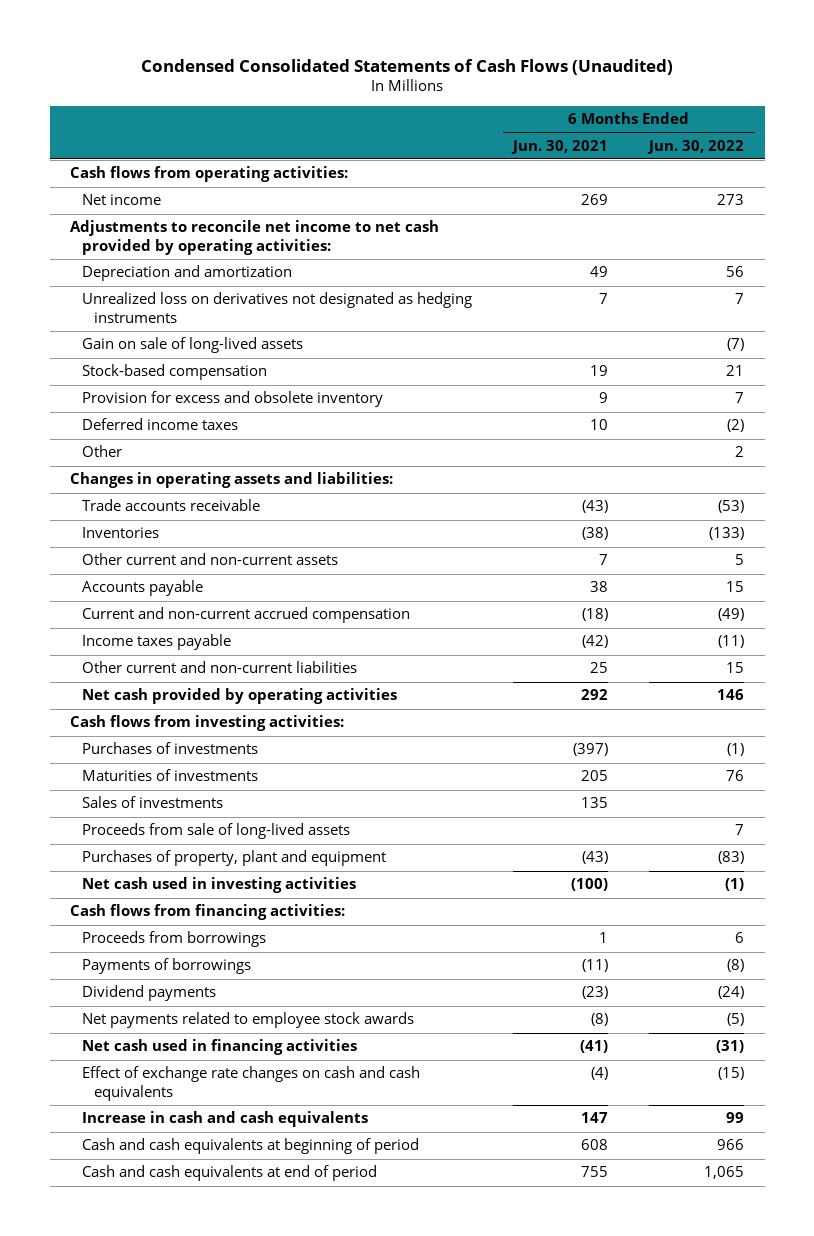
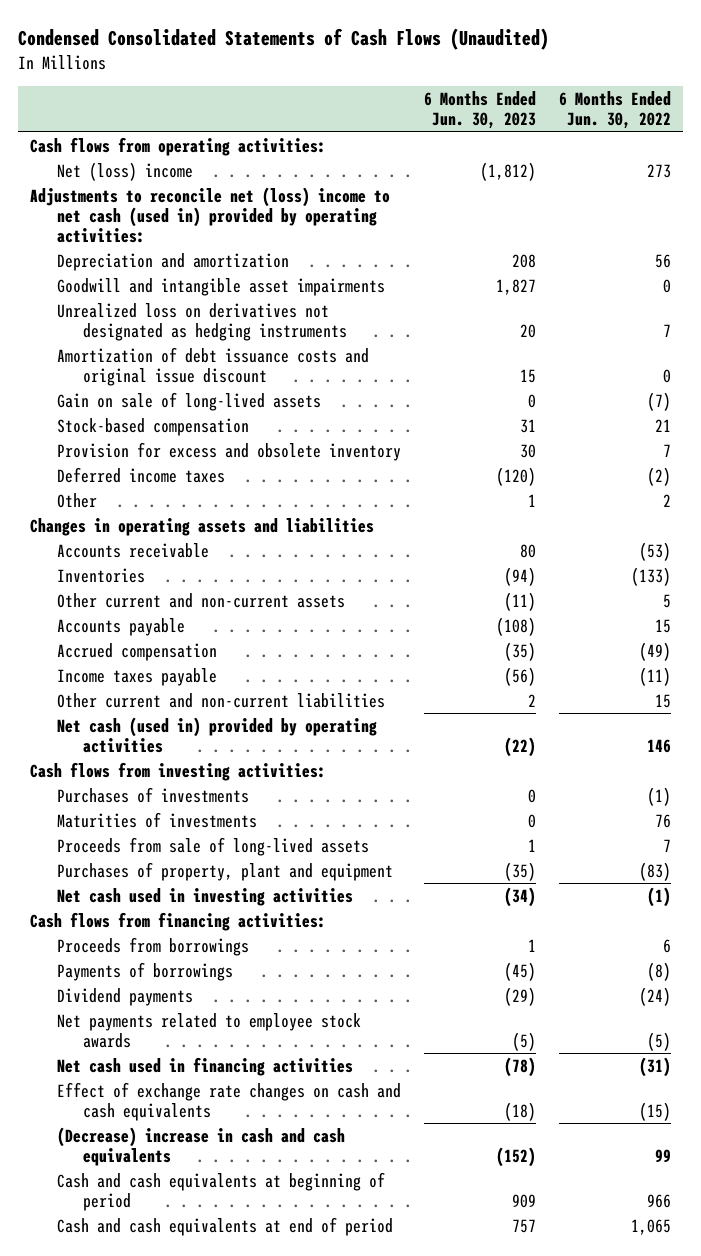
- | 6 Months Ended Jun. 30, 2021 | 6 Months Ended Jun. 30, 2022
+ | 6 Months Ended Jun. 30, 2023 | 6 Months Ended Jun. 30, 2022
- Net income | 269 | 273
- Adjustments to reconcile net income to net cash provided by operating activities:
+ Net (loss) income | (1,812) | 273
+ Adjustments to reconcile net (loss) income to net cash (used in) provided by operating activities:
+ Goodwill and intangible asset impairments | 1,827 | 0
+ Amortization of debt issuance costs and original issue discount | 15 | 0
- Changes in operating assets and liabilities:
- Trade accounts receivable | (43) | (53)
+ Changes in operating assets and liabilities
+ Accounts receivable | 80 | (53)
- Current and non-current accrued compensation | (18) | (49)
+ Accrued compensation | (35) | (49)
- Net cash provided by operating activities | 292 | 146
+ Net cash (used in) provided by operating activities | (22) | 146
- Sales of investments | 135 |
- Increase in cash and cash equivalents | 147 | 99
+ (Decrease) increase in cash and cash equivalents | (152) | 99

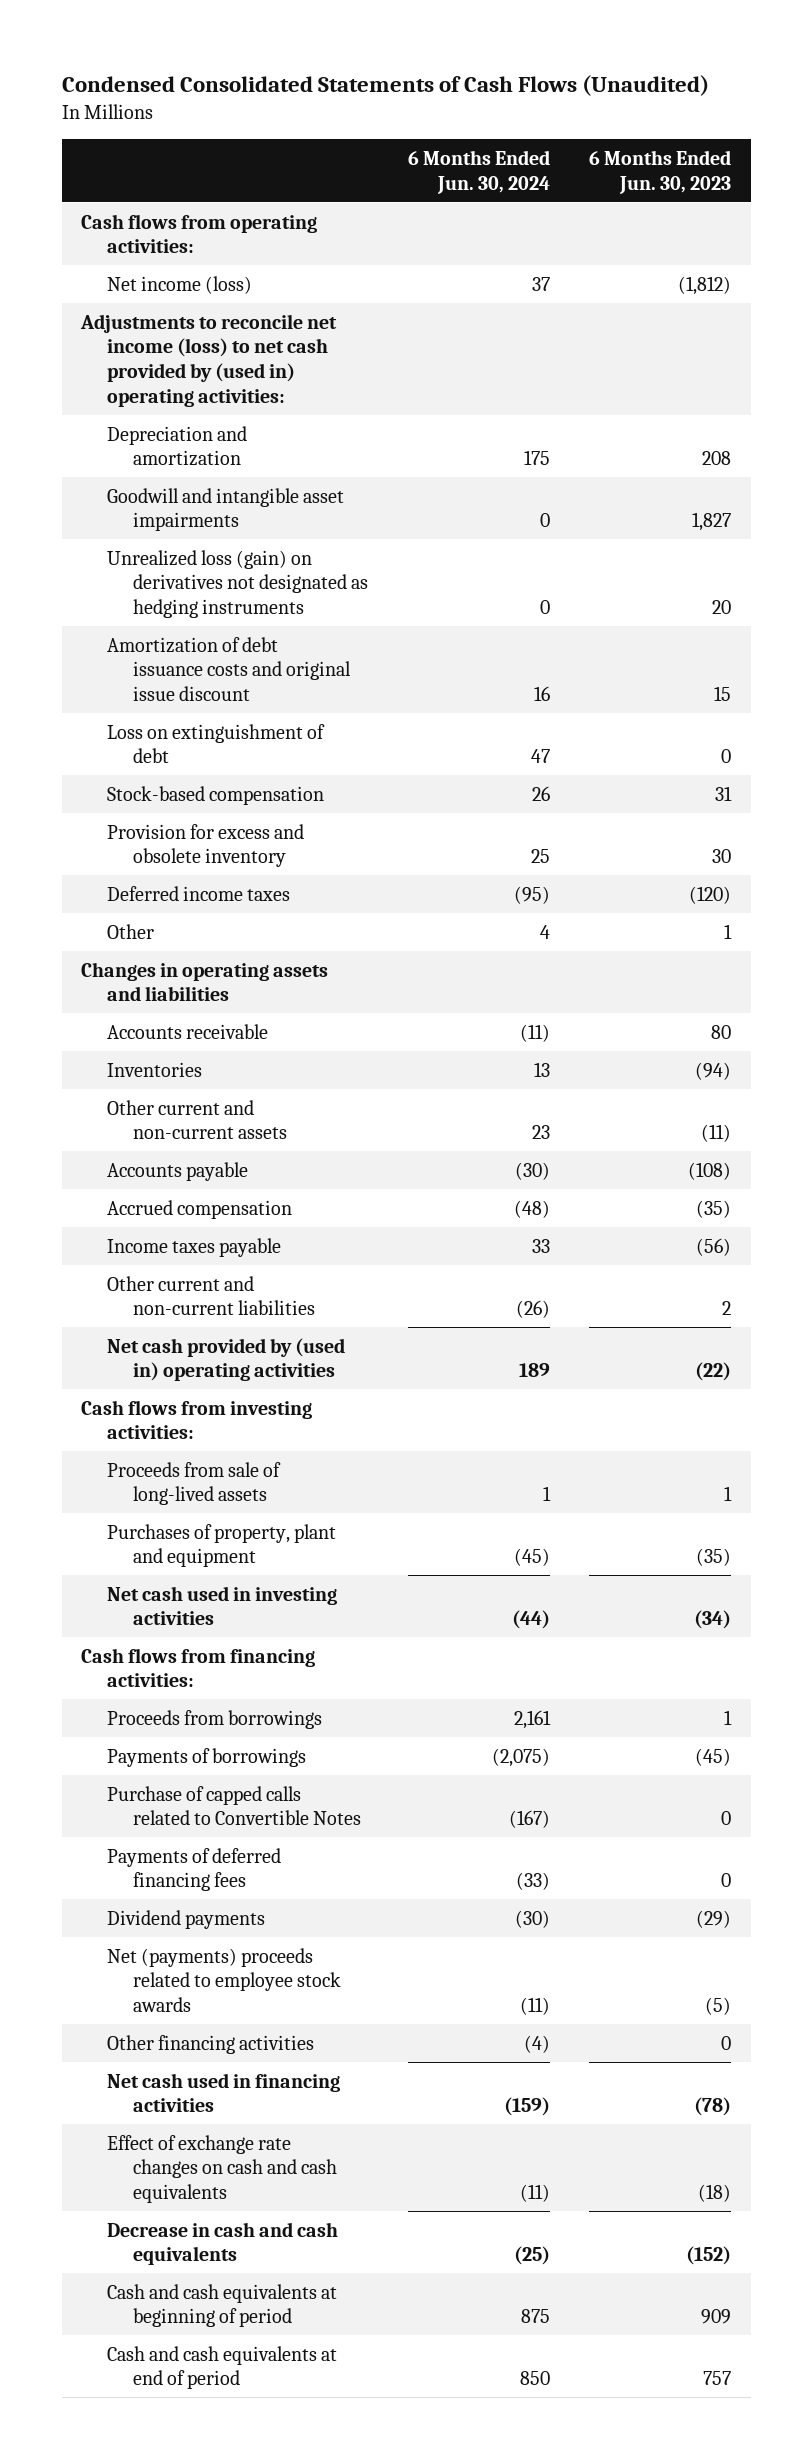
- | 6 Months Ended Jun. 30, 2023 | 6 Months Ended Jun. 30, 2022
+ | 6 Months Ended Jun. 30, 2024 | 6 Months Ended Jun. 30, 2023
- Net (loss) income | (1,812) | 273
- Adjustments to reconcile net (loss) income to net cash (used in) provided by operating activities:
+ Net income (loss) | 37 | (1,812)
+ Adjustments to reconcile net income (loss) to net cash provided by (used in) operating activities:
- Unrealized loss on derivatives not designated as hedging instruments | 20 | 7
+ Unrealized loss (gain) on derivatives not designated as hedging instruments | 0 | 20
- Gain on sale of long-lived assets | 0 | (7)
+ Loss on extinguishment of debt | 47 | 0
- Net cash (used in) provided by operating activities | (22) | 146
+ Net cash provided by (used in) operating activities | 189 | (22)
- Purchases of investments | 0 | (1)
- Maturities of investments | 0 | 76
+ Purchase of capped calls related to Convertible Notes | (167) | 0
+ Payments of deferred financing fees | (33) | 0
- Net payments related to employee stock awards | (5) | (5)
+ Net (payments) proceeds related to employee stock awards | (11) | (5)
+ Other financing activities | (4) | 0
- (Decrease) increase in cash and cash equivalents | (152) | 99
+ Decrease in cash and cash equivalents | (25) | (152)

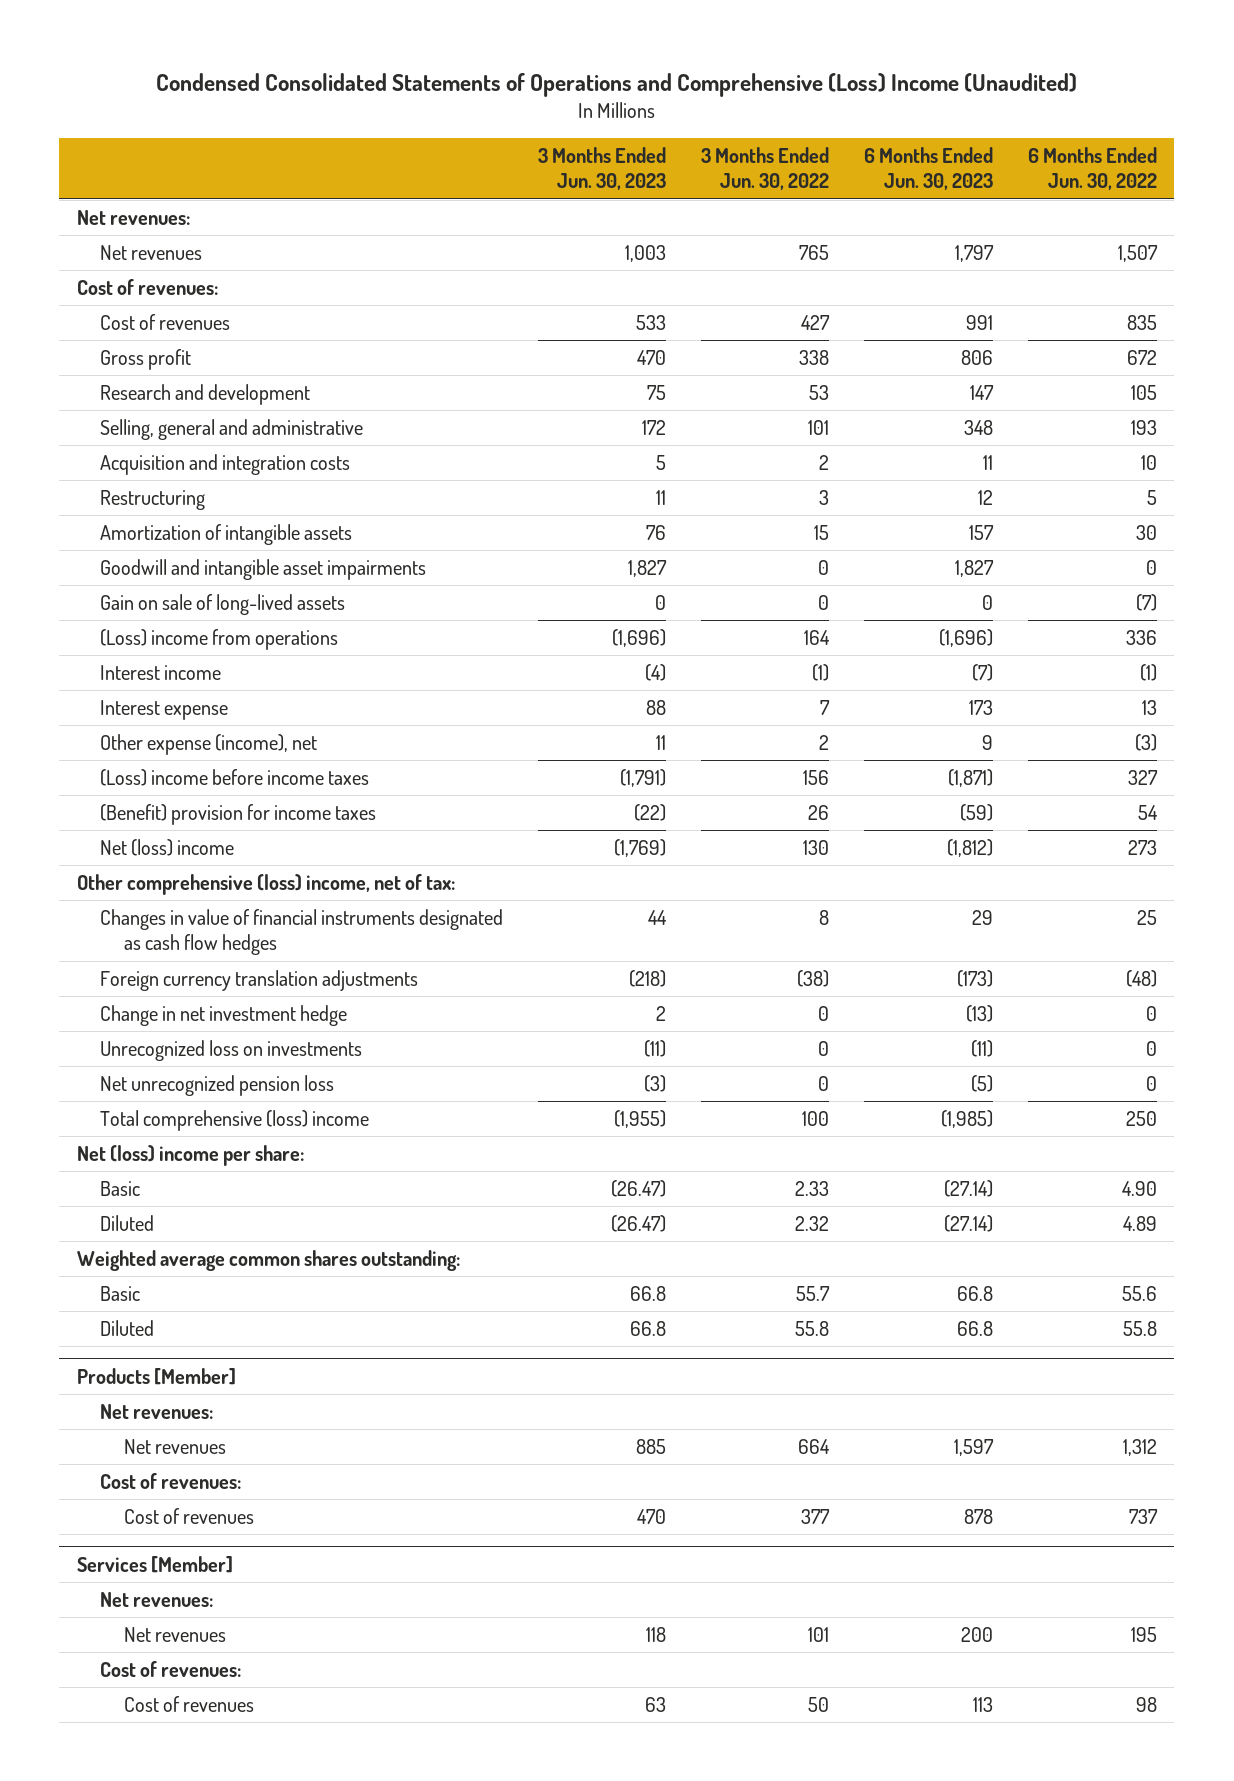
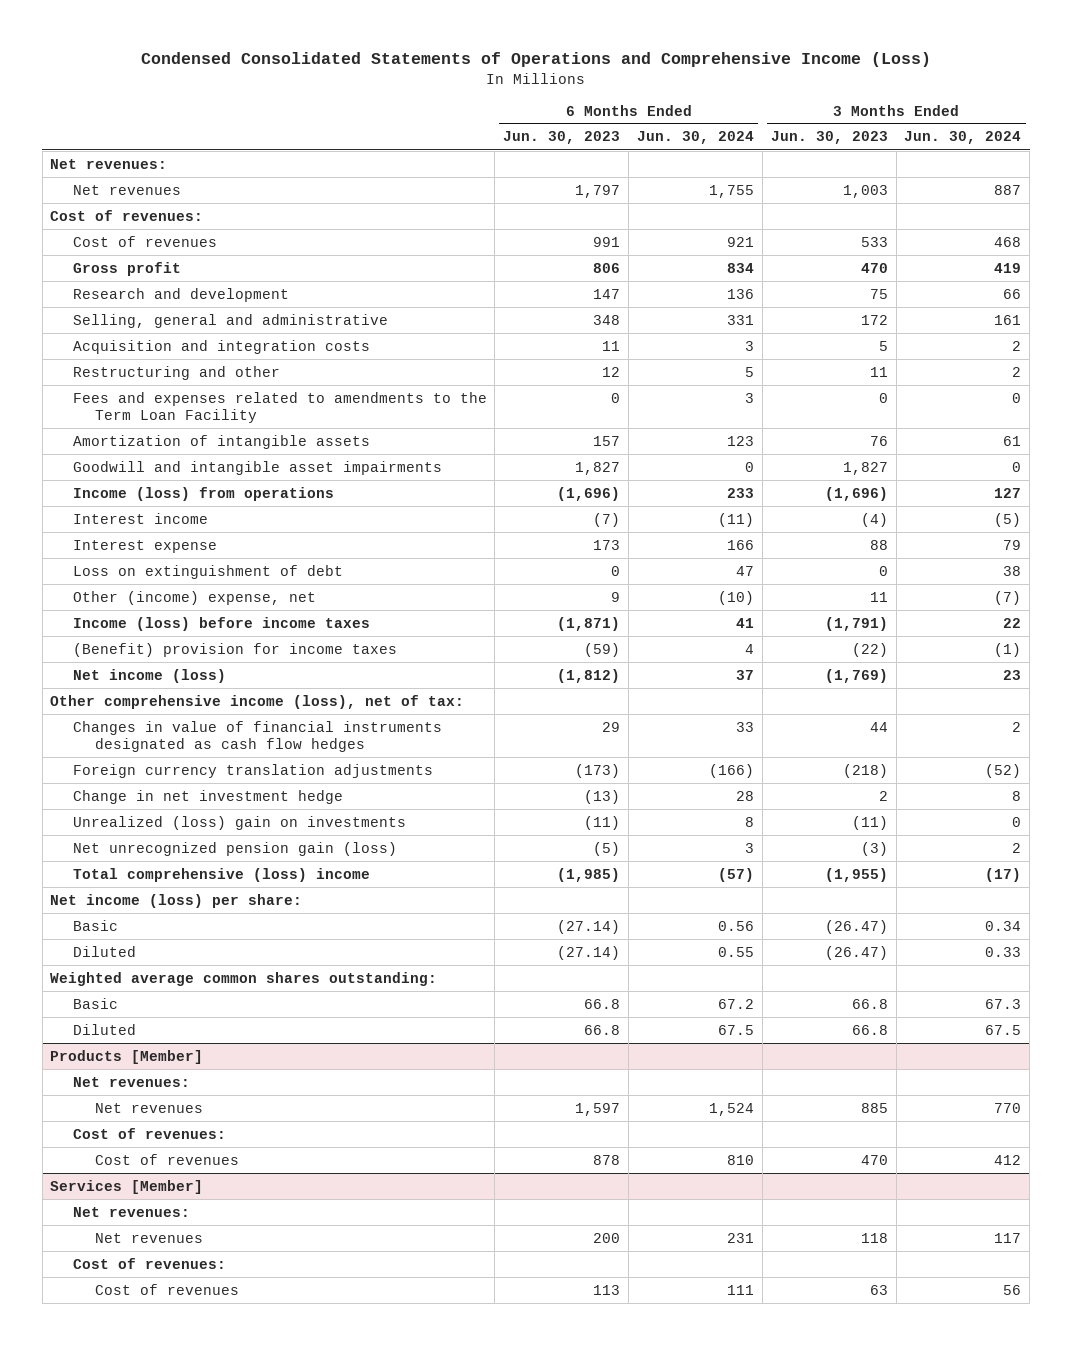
- Condensed Consolidated Statements of Operations and Comprehensive (Loss) Income (Unaudited)
+ Condensed Consolidated Statements of Operations and Comprehensive Income (Loss)
- | 3 Months Ended Jun. 30, 2023 | 3 Months Ended Jun. 30, 2022 | 6 Months Ended Jun. 30, 2023 | 6 Months Ended Jun. 30, 2022
+ | 6 Months Ended Jun. 30, 2023 | 6 Months Ended Jun. 30, 2024 | 3 Months Ended Jun. 30, 2023 | 3 Months Ended Jun. 30, 2024
- Restructuring | 11 | 3 | 12 | 5
+ Restructuring and other | 12 | 5 | 11 | 2
+ Fees and expenses related to amendments to the Term Loan Facility | 0 | 3 | 0 | 0
- Gain on sale of long-lived assets | 0 | 0 | 0 | (7)
- (Loss) income from operations | (1,696) | 164 | (1,696) | 336
+ Income (loss) from operations | (1,696) | 233 | (1,696) | 127
- Other expense (income), net | 11 | 2 | 9 | (3)
- (Loss) income before income taxes | (1,791) | 156 | (1,871) | 327
+ Loss on extinguishment of debt | 0 | 47 | 0 | 38
+ Other (income) expense, net | 9 | (10) | 11 | (7)
+ Income (loss) before income taxes | (1,871) | 41 | (1,791) | 22
- Net (loss) income | (1,769) | 130 | (1,812) | 273
- Other comprehensive (loss) income, net of tax:
+ Net income (loss) | (1,812) | 37 | (1,769) | 23
+ Other comprehensive income (loss), net of tax:
- Unrecognized loss on investments | (11) | 0 | (11) | 0
- Net unrecognized pension loss | (3) | 0 | (5) | 0
+ Unrealized (loss) gain on investments | (11) | 8 | (11) | 0
+ Net unrecognized pension gain (loss) | (5) | 3 | (3) | 2
- Net (loss) income per share:
+ Net income (loss) per share:

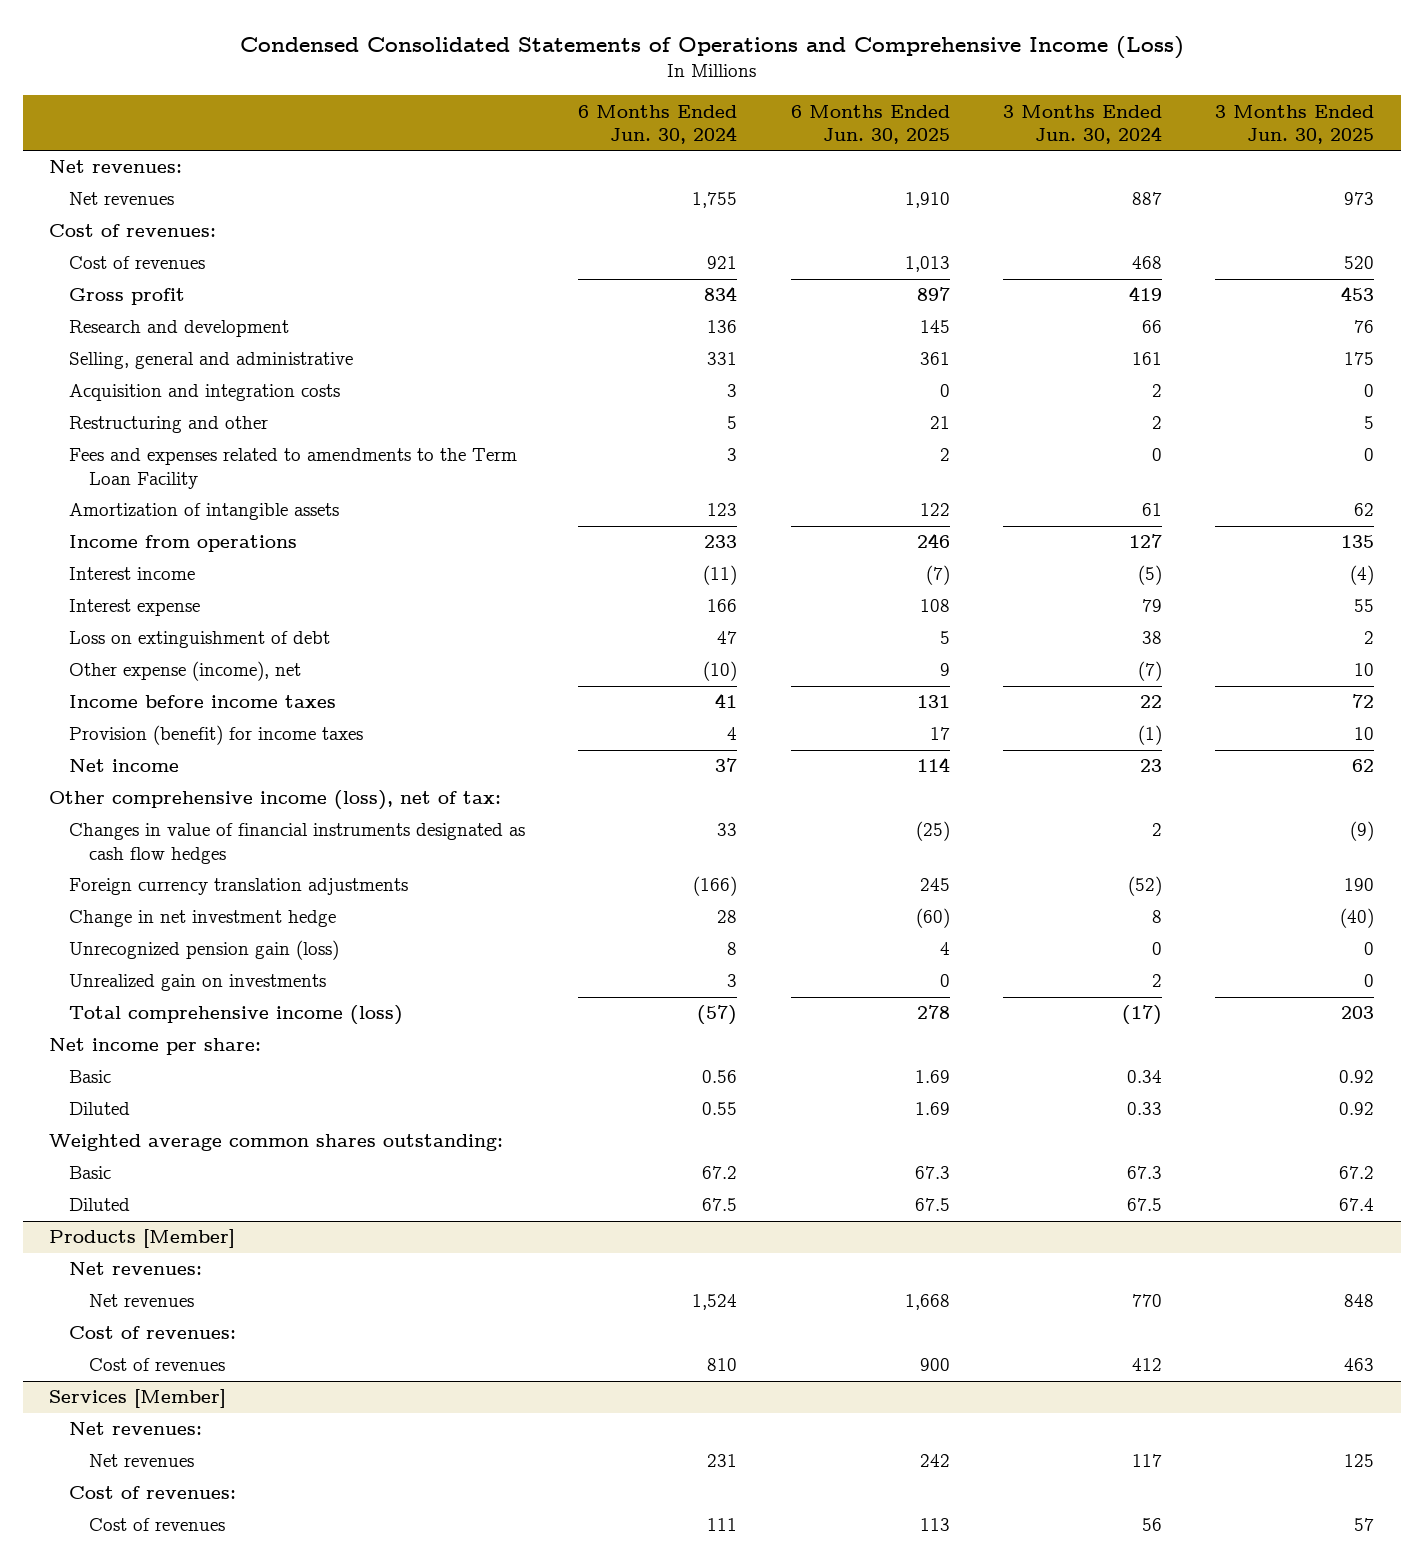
- | 6 Months Ended Jun. 30, 2023 | 6 Months Ended Jun. 30, 2024 | 3 Months Ended Jun. 30, 2023 | 3 Months Ended Jun. 30, 2024
+ | 6 Months Ended Jun. 30, 2024 | 6 Months Ended Jun. 30, 2025 | 3 Months Ended Jun. 30, 2024 | 3 Months Ended Jun. 30, 2025
- Goodwill and intangible asset impairments | 1,827 | 0 | 1,827 | 0
- Income (loss) from operations | (1,696) | 233 | (1,696) | 127
+ Income from operations | 233 | 246 | 127 | 135
- Other (income) expense, net | 9 | (10) | 11 | (7)
- Income (loss) before income taxes | (1,871) | 41 | (1,791) | 22
- (Benefit) provision for income taxes | (59) | 4 | (22) | (1)
- Net income (loss) | (1,812) | 37 | (1,769) | 23
+ Other expense (income), net | (10) | 9 | (7) | 10
+ Income before income taxes | 41 | 131 | 22 | 72
+ Provision (benefit) for income taxes | 4 | 17 | (1) | 10
+ Net income | 37 | 114 | 23 | 62
- Unrealized (loss) gain on investments | (11) | 8 | (11) | 0
- Net unrecognized pension gain (loss) | (5) | 3 | (3) | 2
- Total comprehensive (loss) income | (1,985) | (57) | (1,955) | (17)
- Net income (loss) per share:
+ Unrecognized pension gain (loss) | 8 | 4 | 0 | 0
+ Unrealized gain on investments | 3 | 0 | 2 | 0
+ Total comprehensive income (loss) | (57) | 278 | (17) | 203
+ Net income per share:

